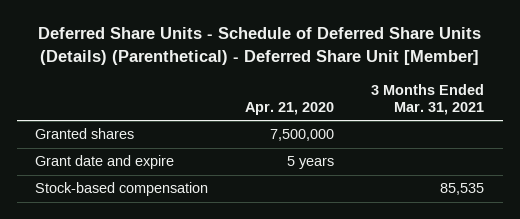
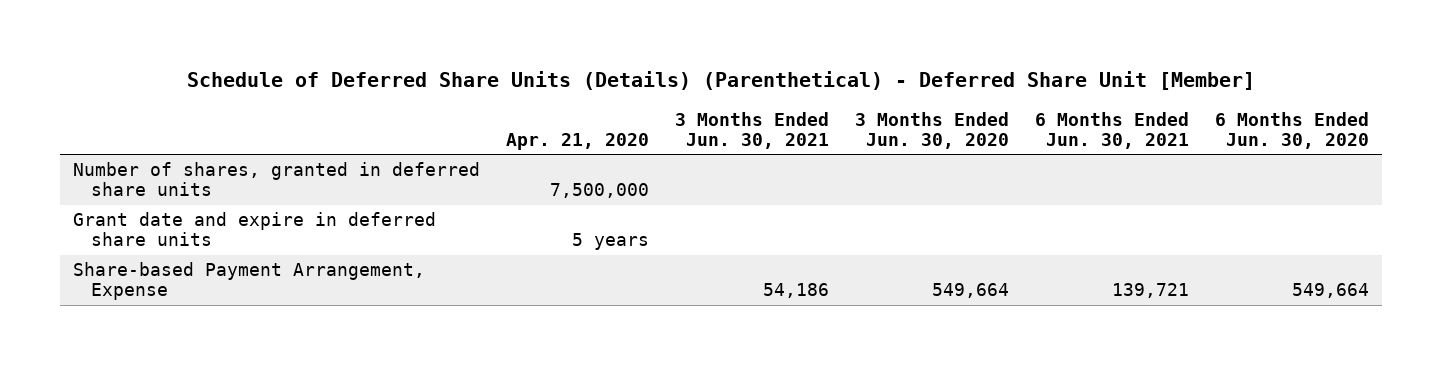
- Deferred Share Units - Schedule of Deferred Share Units (Details) (Parenthetical) - Deferred Share Unit [Member]
+ Schedule of Deferred Share Units (Details) (Parenthetical) - Deferred Share Unit [Member]
- | Apr. 21, 2020 | 3 Months Ended Mar. 31, 2021
+ | Apr. 21, 2020 | 3 Months Ended Jun. 30, 2021 | 3 Months Ended Jun. 30, 2020 | 6 Months Ended Jun. 30, 2021 | 6 Months Ended Jun. 30, 2020
- Granted shares | 7,500,000 |
- Grant date and expire | 5 years |
- Stock-based compensation | | 85,535
+ Number of shares, granted in deferred share units | 7,500,000 | | | |
+ Grant date and expire in deferred share units | 5 years | | | |
+ Share-based Payment Arrangement, Expense | | 54,186 | 549,664 | 139,721 | 549,664

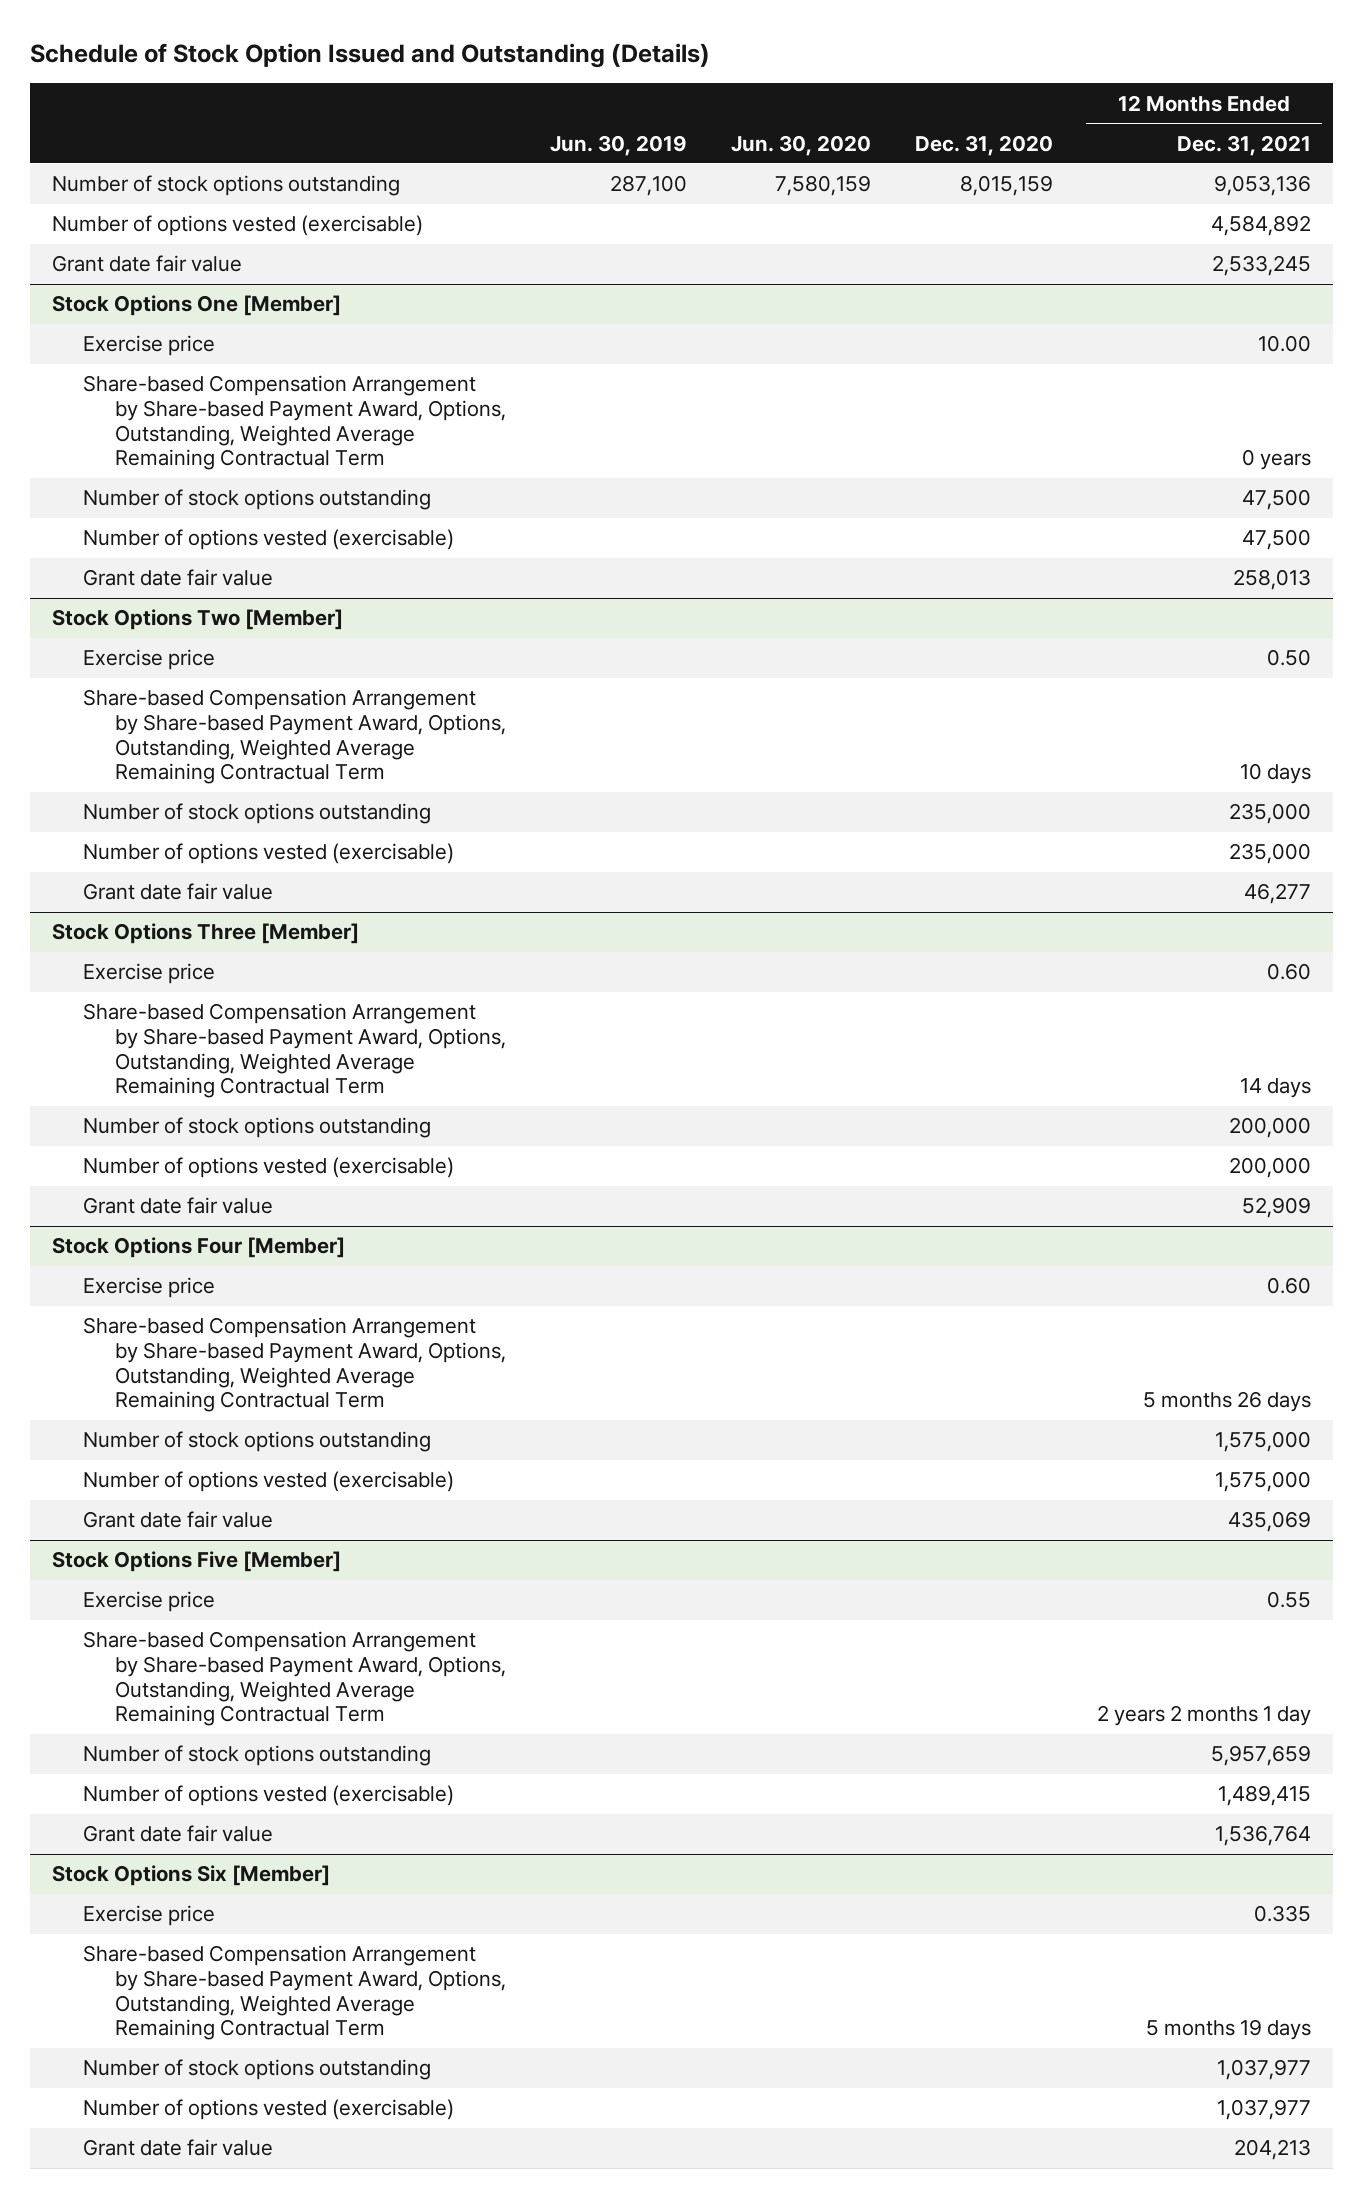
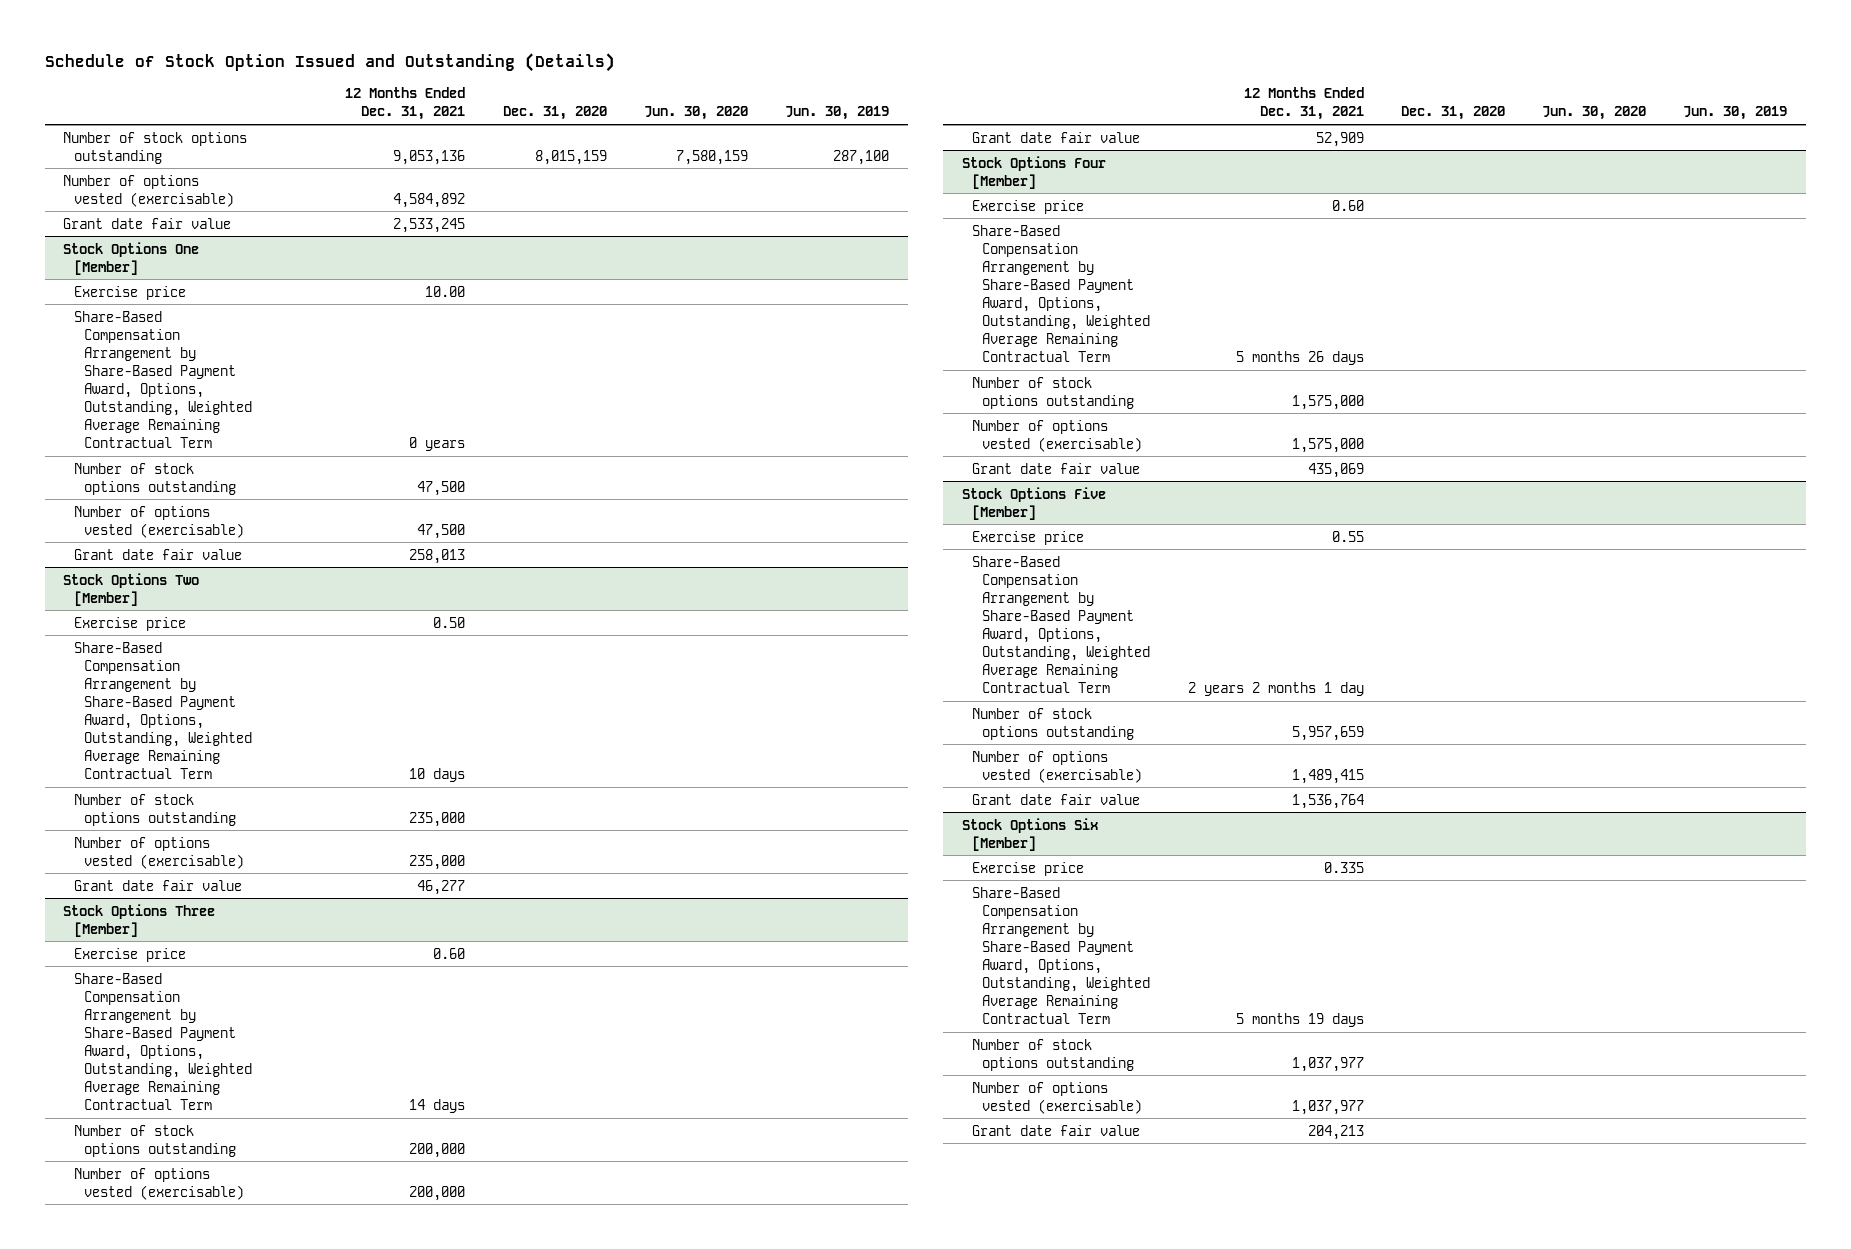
- | Jun. 30, 2019 | Jun. 30, 2020 | Dec. 31, 2020 | 12 Months Ended Dec. 31, 2021
+ | 12 Months Ended Dec. 31, 2021 | Dec. 31, 2020 | Jun. 30, 2020 | Jun. 30, 2019
@ Stock Options One [Member]
- Share-based Compensation Arrangement by Share-based Payment Award, Options, Outstanding, Weighted Average Remaining Contractual Term | | | | 0 years
+ Share-Based Compensation Arrangement by Share-Based Payment Award, Options, Outstanding, Weighted Average Remaining Contractual Term | 0 years | | |
@ Stock Options Two [Member]
- Share-based Compensation Arrangement by Share-based Payment Award, Options, Outstanding, Weighted Average Remaining Contractual Term | | | | 10 days
+ Share-Based Compensation Arrangement by Share-Based Payment Award, Options, Outstanding, Weighted Average Remaining Contractual Term | 10 days | | |
@ Stock Options Three [Member]
- Share-based Compensation Arrangement by Share-based Payment Award, Options, Outstanding, Weighted Average Remaining Contractual Term | | | | 14 days
+ Share-Based Compensation Arrangement by Share-Based Payment Award, Options, Outstanding, Weighted Average Remaining Contractual Term | 14 days | | |
@ Stock Options Four [Member]
- Share-based Compensation Arrangement by Share-based Payment Award, Options, Outstanding, Weighted Average Remaining Contractual Term | | | | 5 months 26 days
+ Share-Based Compensation Arrangement by Share-Based Payment Award, Options, Outstanding, Weighted Average Remaining Contractual Term | 5 months 26 days | | |
@ Stock Options Five [Member]
- Share-based Compensation Arrangement by Share-based Payment Award, Options, Outstanding, Weighted Average Remaining Contractual Term | | | | 2 years 2 months 1 day
+ Share-Based Compensation Arrangement by Share-Based Payment Award, Options, Outstanding, Weighted Average Remaining Contractual Term | 2 years 2 months 1 day | | |
@ Stock Options Six [Member]
- Share-based Compensation Arrangement by Share-based Payment Award, Options, Outstanding, Weighted Average Remaining Contractual Term | | | | 5 months 19 days
+ Share-Based Compensation Arrangement by Share-Based Payment Award, Options, Outstanding, Weighted Average Remaining Contractual Term | 5 months 19 days | | |

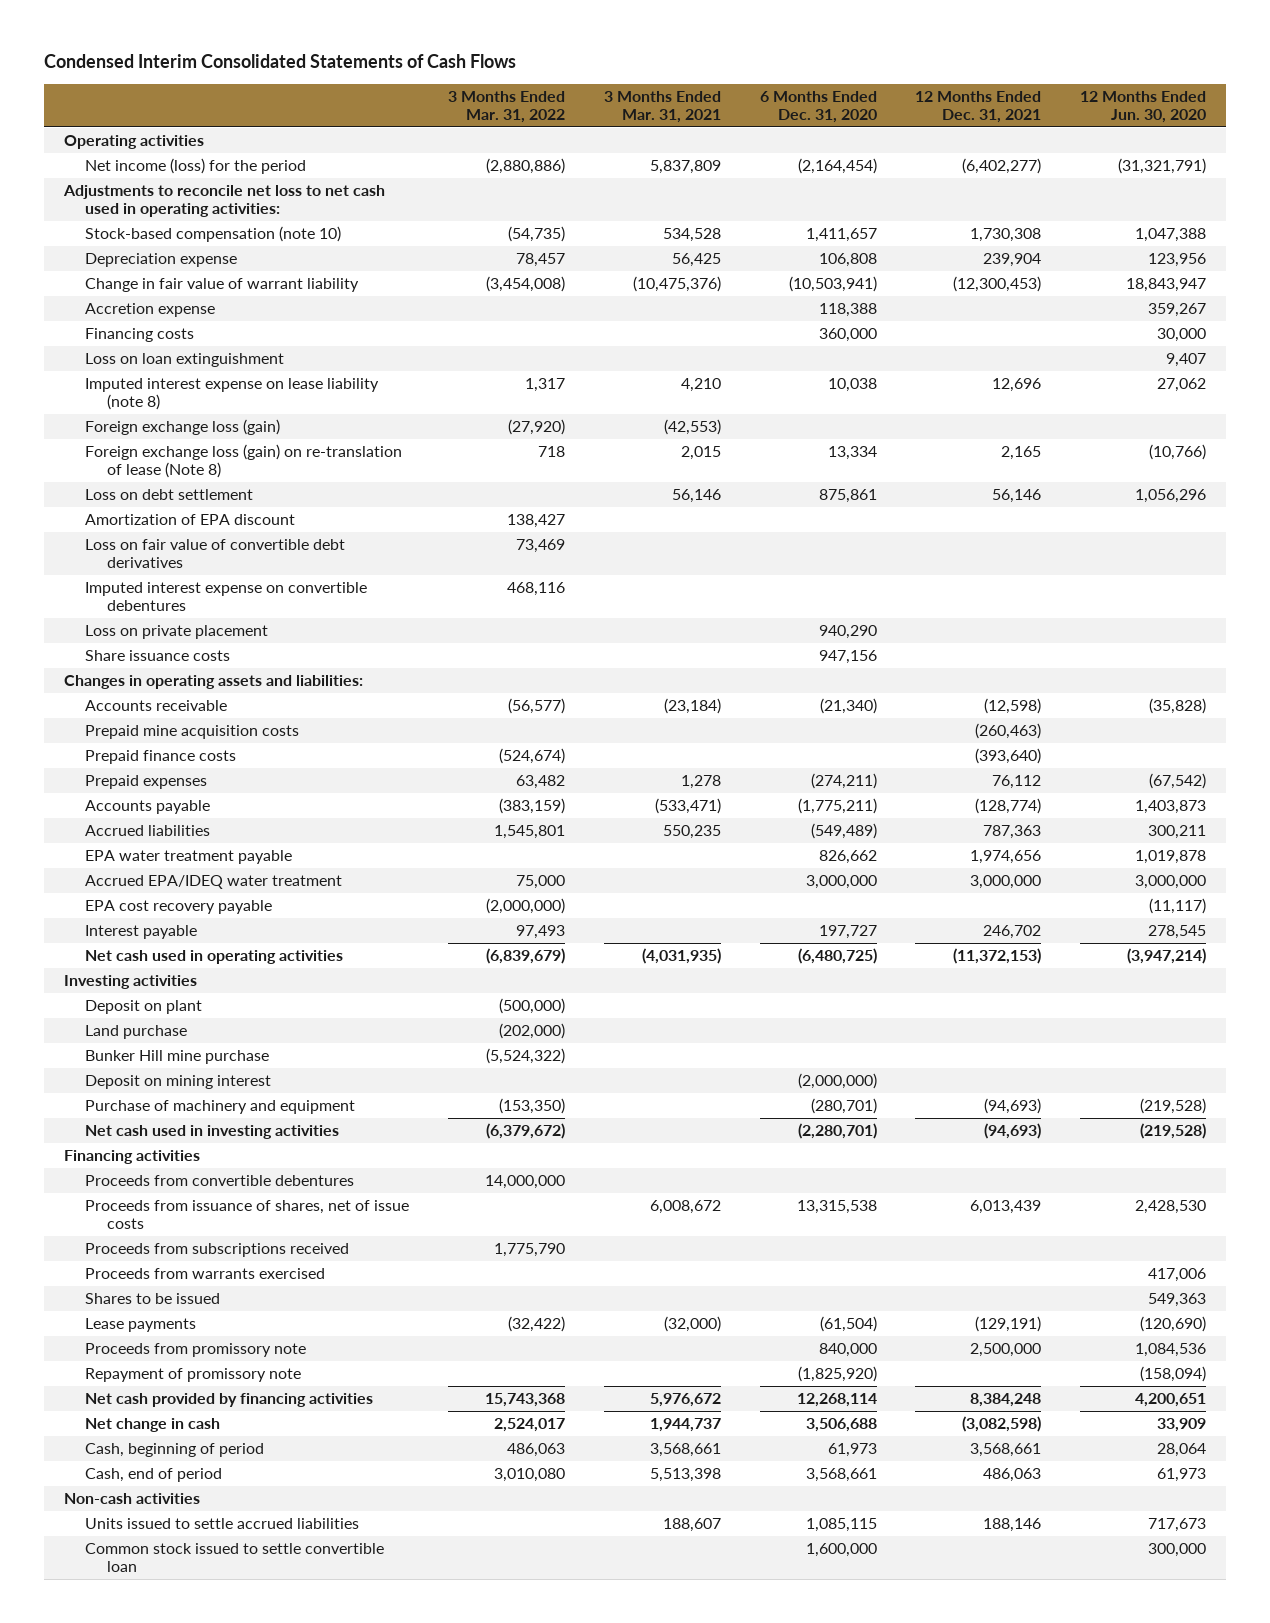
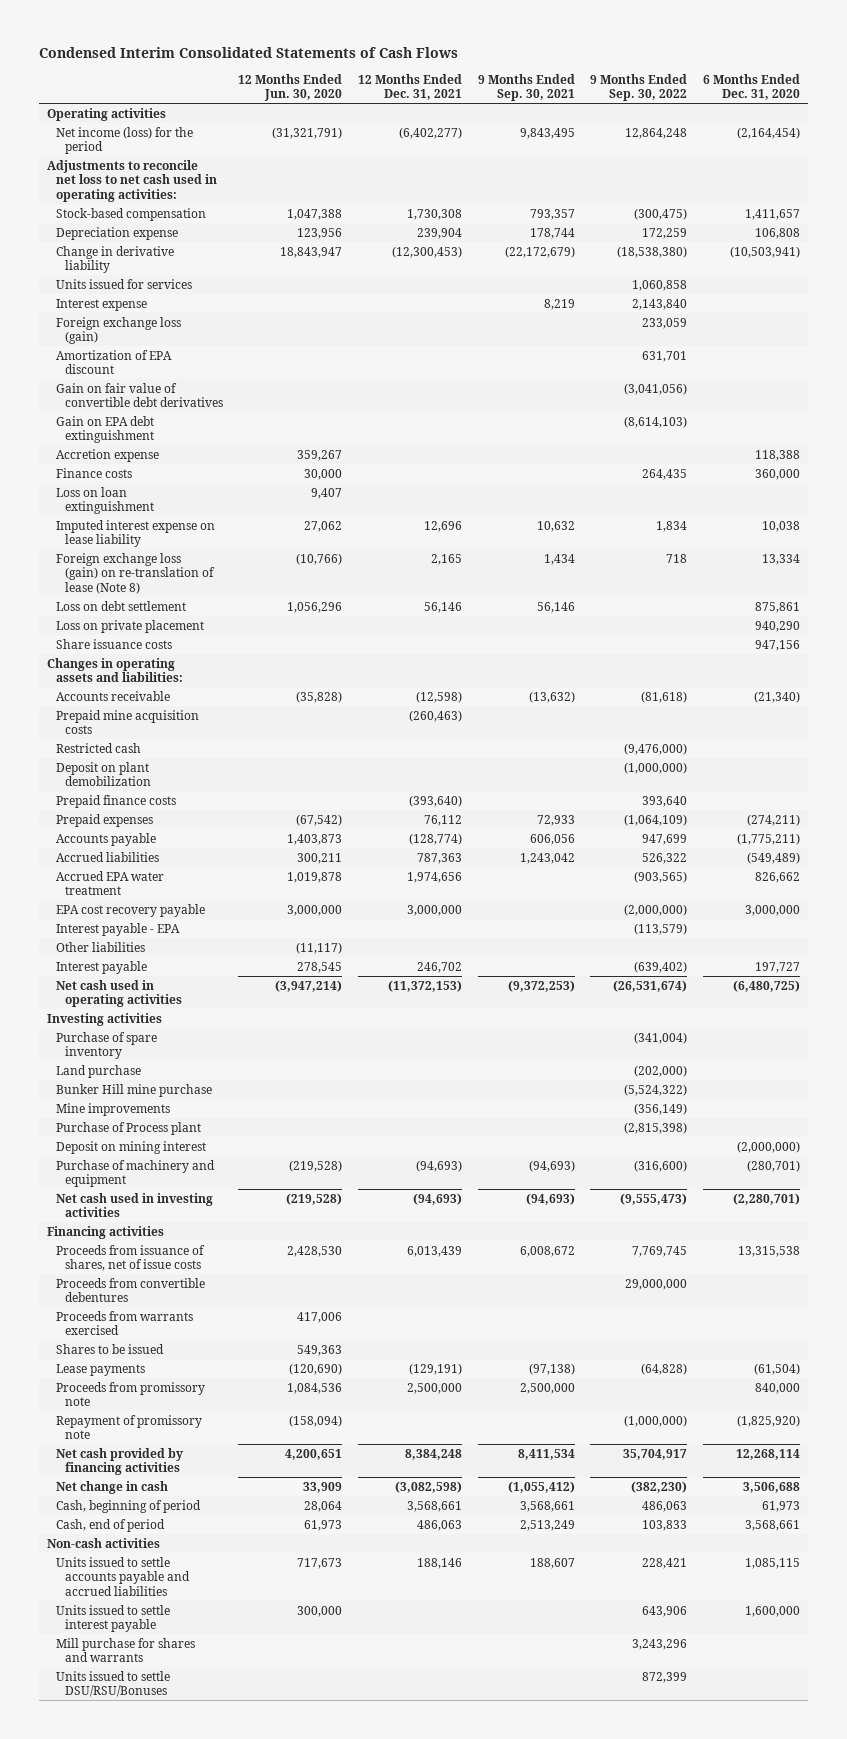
- | 3 Months Ended Mar. 31, 2022 | 3 Months Ended Mar. 31, 2021 | 6 Months Ended Dec. 31, 2020 | 12 Months Ended Dec. 31, 2021 | 12 Months Ended Jun. 30, 2020
+ | 12 Months Ended Jun. 30, 2020 | 12 Months Ended Dec. 31, 2021 | 9 Months Ended Sep. 30, 2021 | 9 Months Ended Sep. 30, 2022 | 6 Months Ended Dec. 31, 2020
- Stock-based compensation (note 10) | (54,735) | 534,528 | 1,411,657 | 1,730,308 | 1,047,388
+ Stock-based compensation | 1,047,388 | 1,730,308 | 793,357 | (300,475) | 1,411,657
- Change in fair value of warrant liability | (3,454,008) | (10,475,376) | (10,503,941) | (12,300,453) | 18,843,947
+ Change in derivative liability | 18,843,947 | (12,300,453) | (22,172,679) | (18,538,380) | (10,503,941)
+ Units issued for services | | | | 1,060,858 |
+ Interest expense | | | 8,219 | 2,143,840 |
moved up: Foreign exchange loss (gain) | | | | 233,059 |
moved up: Amortization of EPA discount | | | | 631,701 |
+ Gain on fair value of convertible debt derivatives | | | | (3,041,056) |
+ Gain on EPA debt extinguishment | | | | (8,614,103) |
- Financing costs | | | 360,000 | | 30,000
+ Finance costs | 30,000 | | | 264,435 | 360,000
- Imputed interest expense on lease liability (note 8) | 1,317 | 4,210 | 10,038 | 12,696 | 27,062
+ Imputed interest expense on lease liability | 27,062 | 12,696 | 10,632 | 1,834 | 10,038
- Loss on fair value of convertible debt derivatives | 73,469 | | | |
- Imputed interest expense on convertible debentures | 468,116 | | | |
+ Restricted cash | | | | (9,476,000) |
+ Deposit on plant demobilization | | | | (1,000,000) |
- EPA water treatment payable | | | 826,662 | 1,974,656 | 1,019,878
- Accrued EPA/IDEQ water treatment | 75,000 | | 3,000,000 | 3,000,000 | 3,000,000
- EPA cost recovery payable | (2,000,000) | | | | (11,117)
+ Accrued EPA water treatment | 1,019,878 | 1,974,656 | | (903,565) | 826,662
+ EPA cost recovery payable | 3,000,000 | 3,000,000 | | (2,000,000) | 3,000,000
+ Interest payable - EPA | | | | (113,579) |
+ Other liabilities | (11,117) | | | |
- Deposit on plant | (500,000) | | | |
+ Purchase of spare inventory | | | | (341,004) |
+ Mine improvements | | | | (356,149) |
+ Purchase of Process plant | | | | (2,815,398) |
- Proceeds from subscriptions received | 1,775,790 | | | |
moved down: Proceeds from convertible debentures | | | | 29,000,000 |
- Units issued to settle accrued liabilities | | 188,607 | 1,085,115 | 188,146 | 717,673
- Common stock issued to settle convertible loan | | | 1,600,000 | | 300,000
+ Units issued to settle accounts payable and accrued liabilities | 717,673 | 188,146 | 188,607 | 228,421 | 1,085,115
+ Units issued to settle interest payable | 300,000 | | | 643,906 | 1,600,000
+ Mill purchase for shares and warrants | | | | 3,243,296 |
+ Units issued to settle DSU/RSU/Bonuses | | | | 872,399 |

